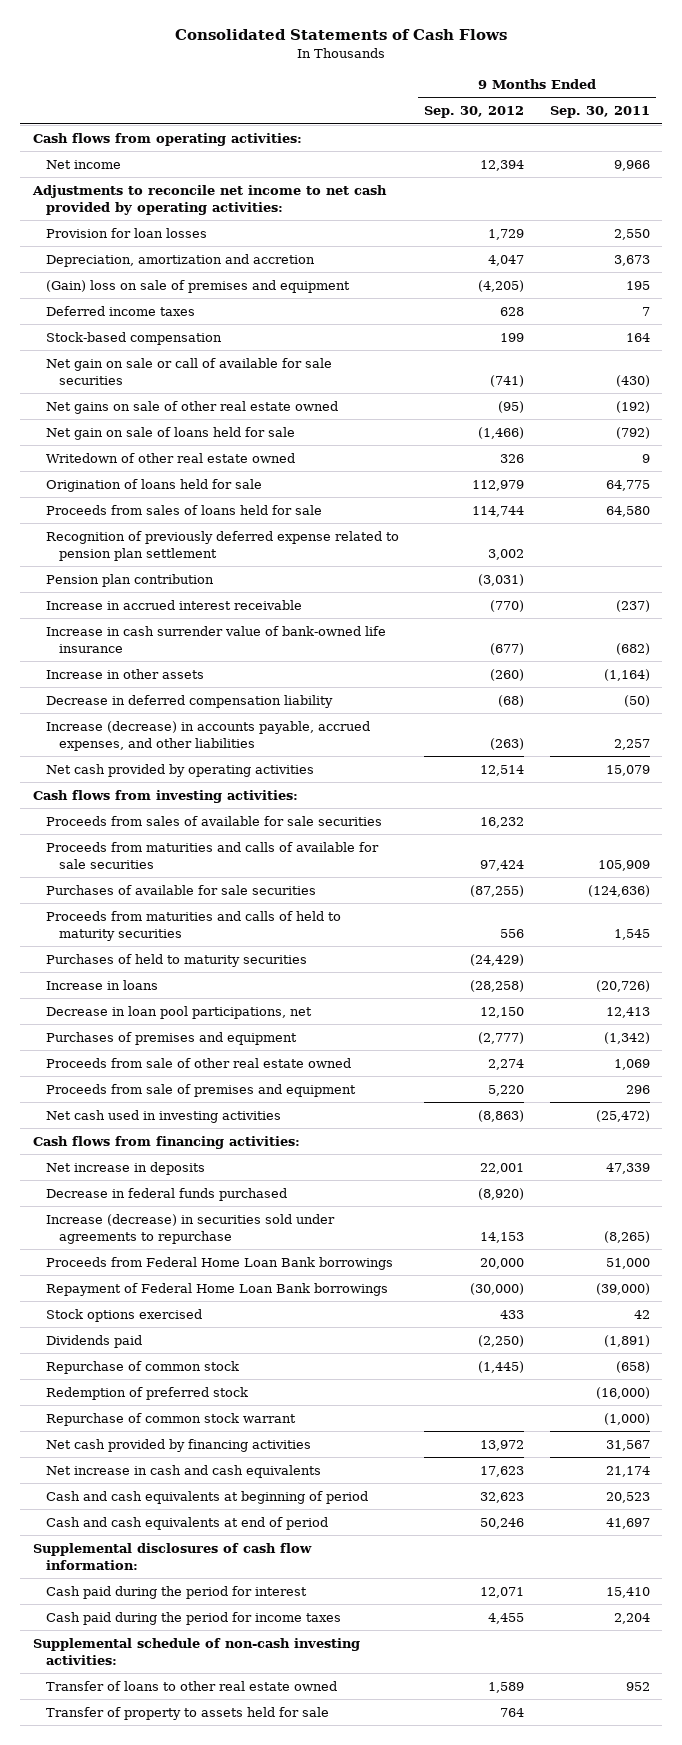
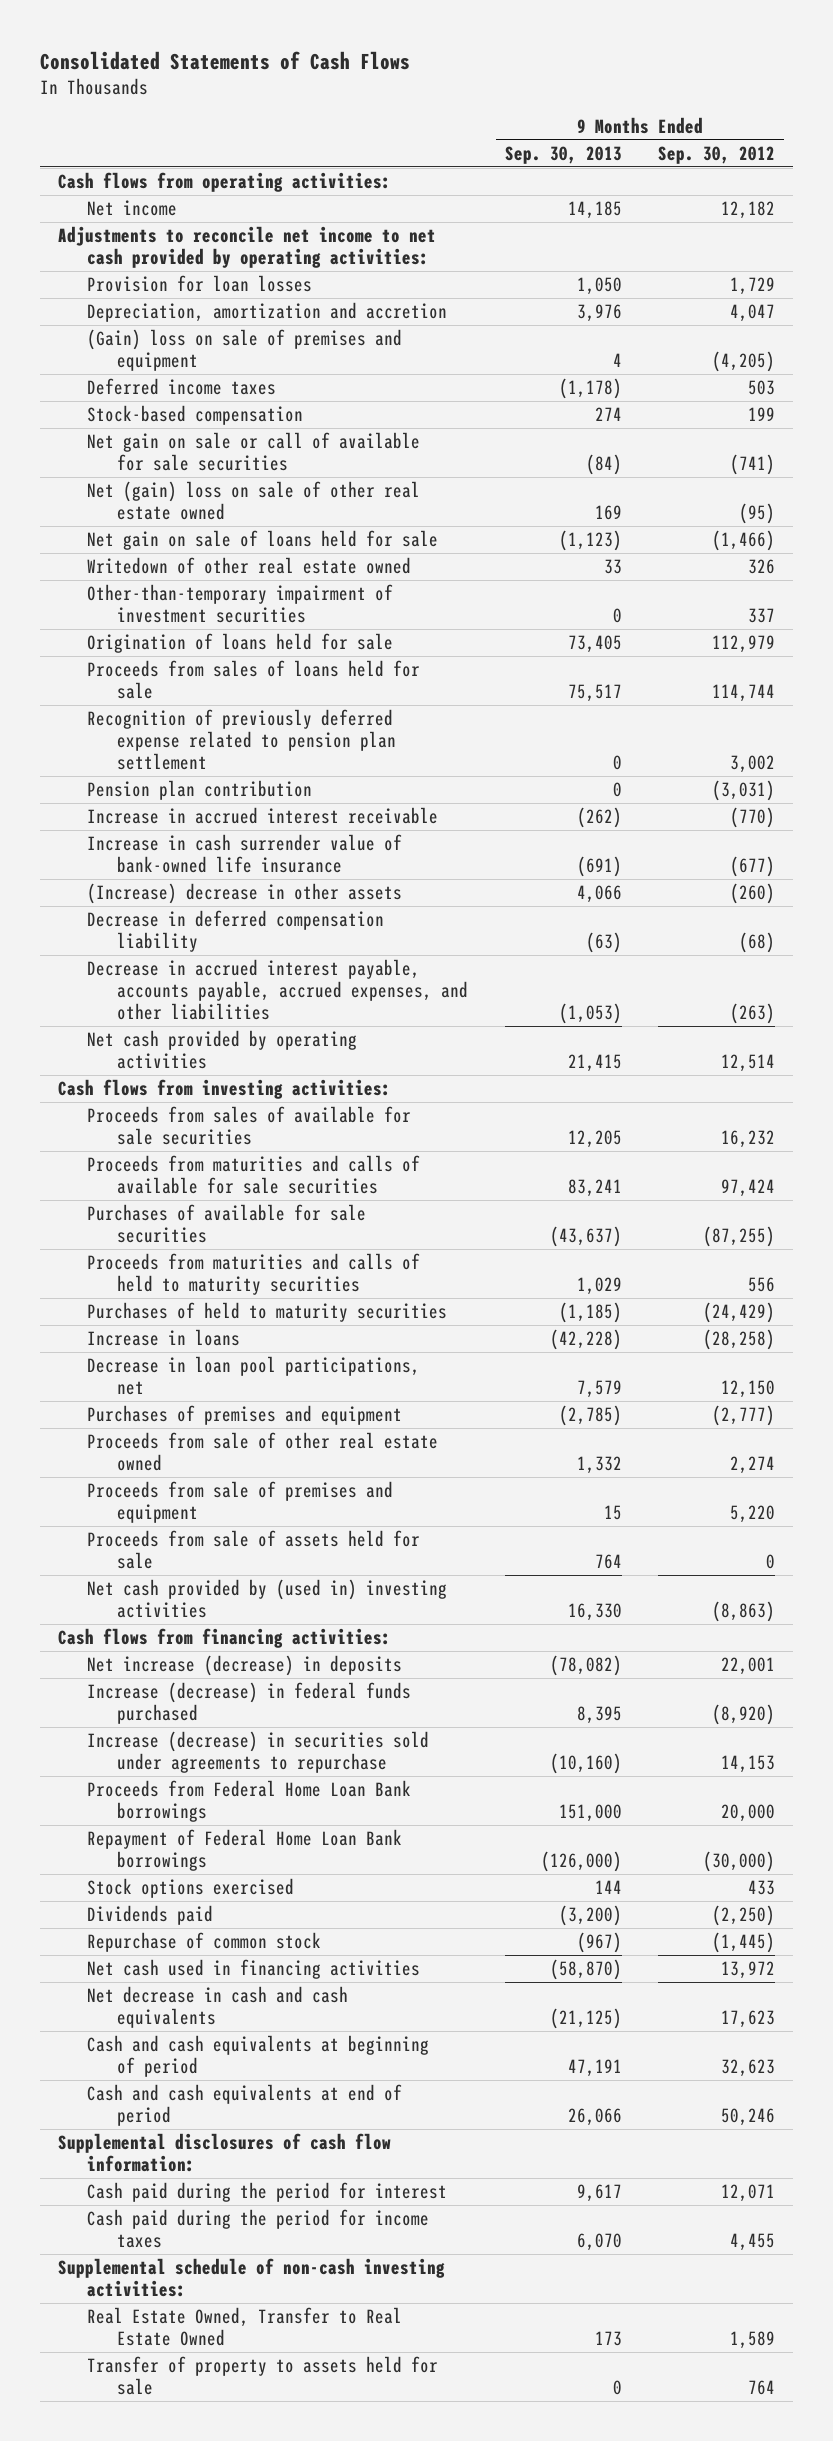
- | 9 Months Ended Sep. 30, 2012 | 9 Months Ended Sep. 30, 2011
+ | 9 Months Ended Sep. 30, 2013 | 9 Months Ended Sep. 30, 2012
- Net income | 12,394 | 9,966
+ Net income | 14,185 | 12,182
- Deferred income taxes | 628 | 7
+ Deferred income taxes | (1,178) | 503
- Net gains on sale of other real estate owned | (95) | (192)
+ Net (gain) loss on sale of other real estate owned | 169 | (95)
+ Other-than-temporary impairment of investment securities | 0 | 337
- Increase in other assets | (260) | (1,164)
+ (Increase) decrease in other assets | 4,066 | (260)
- Increase (decrease) in accounts payable, accrued expenses, and other liabilities | (263) | 2,257
+ Decrease in accrued interest payable, accounts payable, accrued expenses, and other liabilities | (1,053) | (263)
- Net cash used in investing activities | (8,863) | (25,472)
+ Proceeds from sale of assets held for sale | 764 | 0
+ Net cash provided by (used in) investing activities | 16,330 | (8,863)
- Net increase in deposits | 22,001 | 47,339
- Decrease in federal funds purchased | (8,920) |
+ Net increase (decrease) in deposits | (78,082) | 22,001
+ Increase (decrease) in federal funds purchased | 8,395 | (8,920)
- Redemption of preferred stock | | (16,000)
- Repurchase of common stock warrant | | (1,000)
- Net cash provided by financing activities | 13,972 | 31,567
- Net increase in cash and cash equivalents | 17,623 | 21,174
+ Net cash used in financing activities | (58,870) | 13,972
+ Net decrease in cash and cash equivalents | (21,125) | 17,623
- Transfer of loans to other real estate owned | 1,589 | 952
+ Real Estate Owned, Transfer to Real Estate Owned | 173 | 1,589

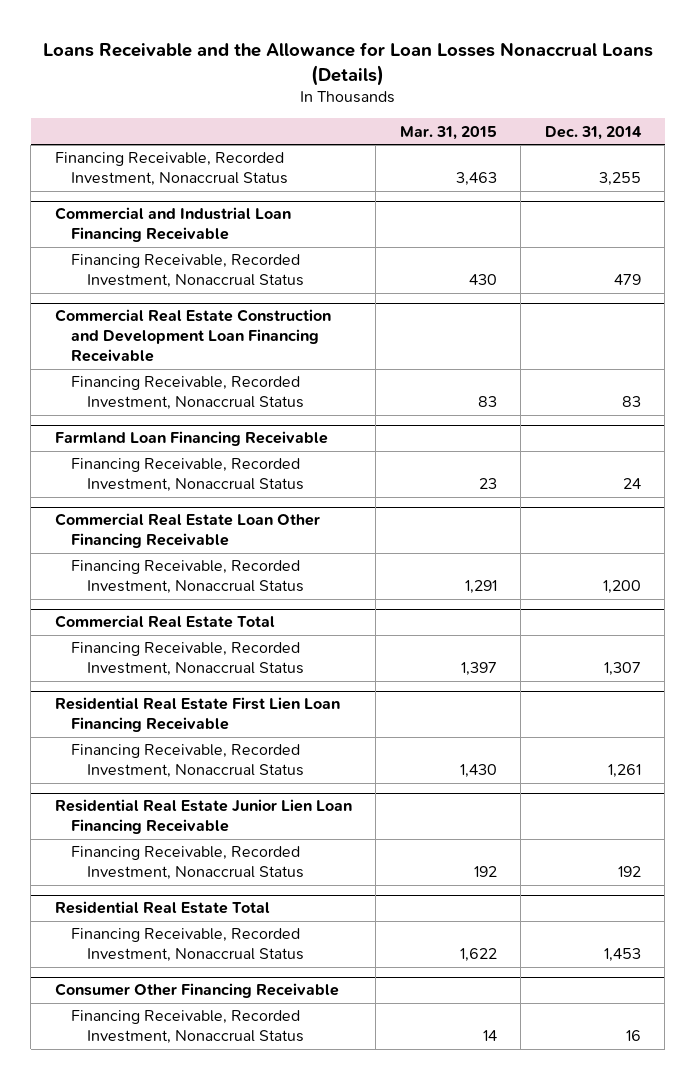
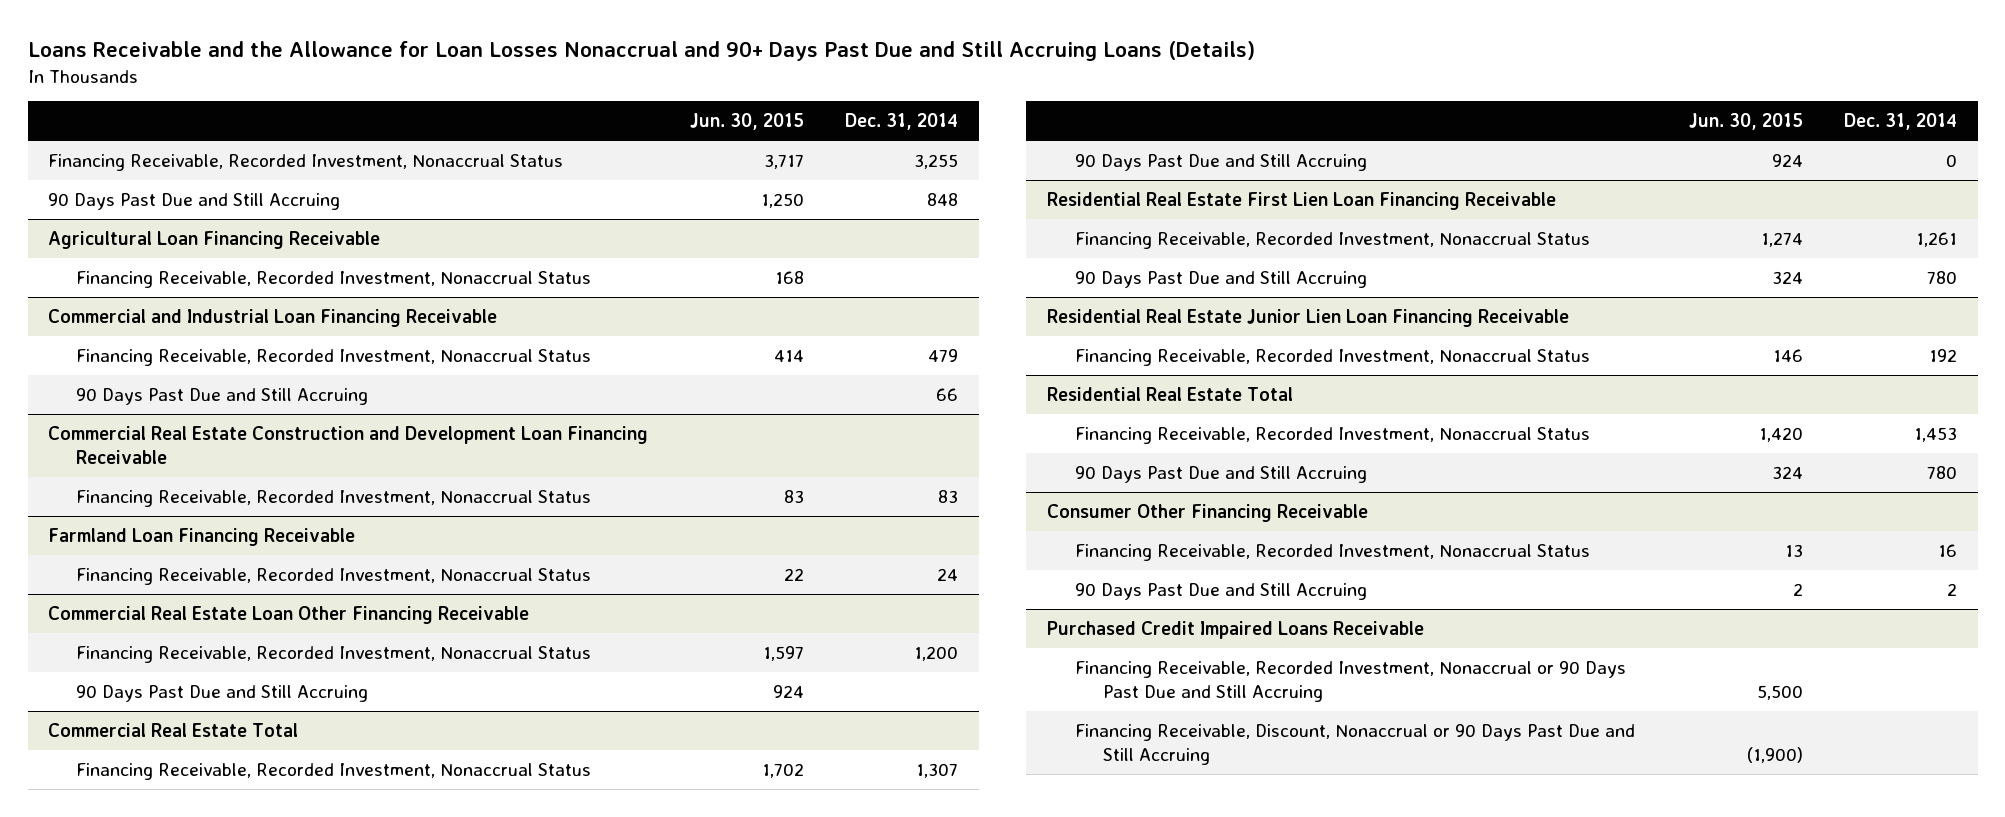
- Loans Receivable and the Allowance for Loan Losses Nonaccrual Loans (Details)
+ Loans Receivable and the Allowance for Loan Losses Nonaccrual and 90+ Days Past Due and Still Accruing Loans (Details)
- | Mar. 31, 2015 | Dec. 31, 2014
+ | Jun. 30, 2015 | Dec. 31, 2014
+ 90 Days Past Due and Still Accruing | 1,250 | 848
+ Agricultural Loan Financing Receivable
+ Financing Receivable, Recorded Investment, Nonaccrual Status | 168 |
@ Commercial and Industrial Loan Financing Receivable
+ 90 Days Past Due and Still Accruing | | 66
@ Commercial Real Estate Loan Other Financing Receivable
+ 90 Days Past Due and Still Accruing | 924 |
@ Commercial Real Estate Total
+ 90 Days Past Due and Still Accruing | 924 | 0
@ Residential Real Estate First Lien Loan Financing Receivable
+ 90 Days Past Due and Still Accruing | 324 | 780
@ Residential Real Estate Total
+ 90 Days Past Due and Still Accruing | 324 | 780
@ Consumer Other Financing Receivable
+ 90 Days Past Due and Still Accruing | 2 | 2
+ Purchased Credit Impaired Loans Receivable
+ Financing Receivable, Recorded Investment, Nonaccrual or 90 Days Past Due and Still Accruing | 5,500 |
+ Financing Receivable, Discount, Nonaccrual or 90 Days Past Due and Still Accruing | (1,900) |

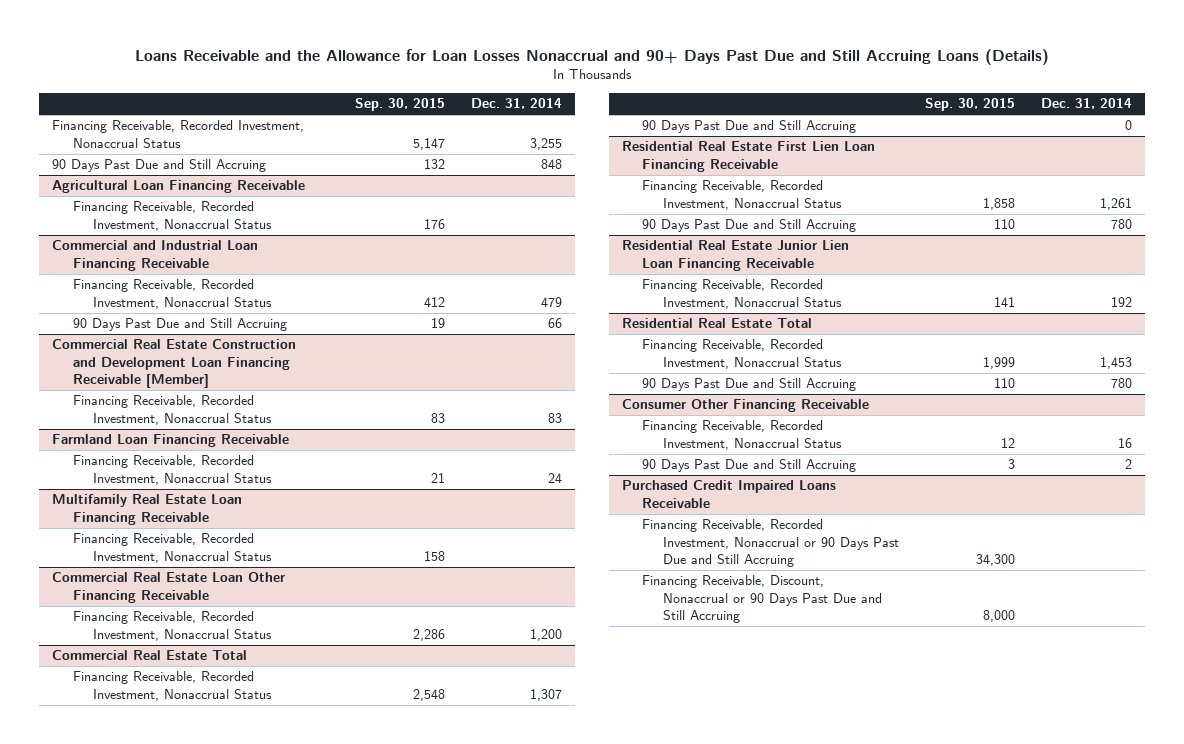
- | Jun. 30, 2015 | Dec. 31, 2014
+ | Sep. 30, 2015 | Dec. 31, 2014
- Commercial Real Estate Construction and Development Loan Financing Receivable
+ Commercial Real Estate Construction and Development Loan Financing Receivable [Member]
+ Multifamily Real Estate Loan Financing Receivable
+ Financing Receivable, Recorded Investment, Nonaccrual Status | 158 |
@ Commercial Real Estate Loan Other Financing Receivable
- 90 Days Past Due and Still Accruing | 924 |

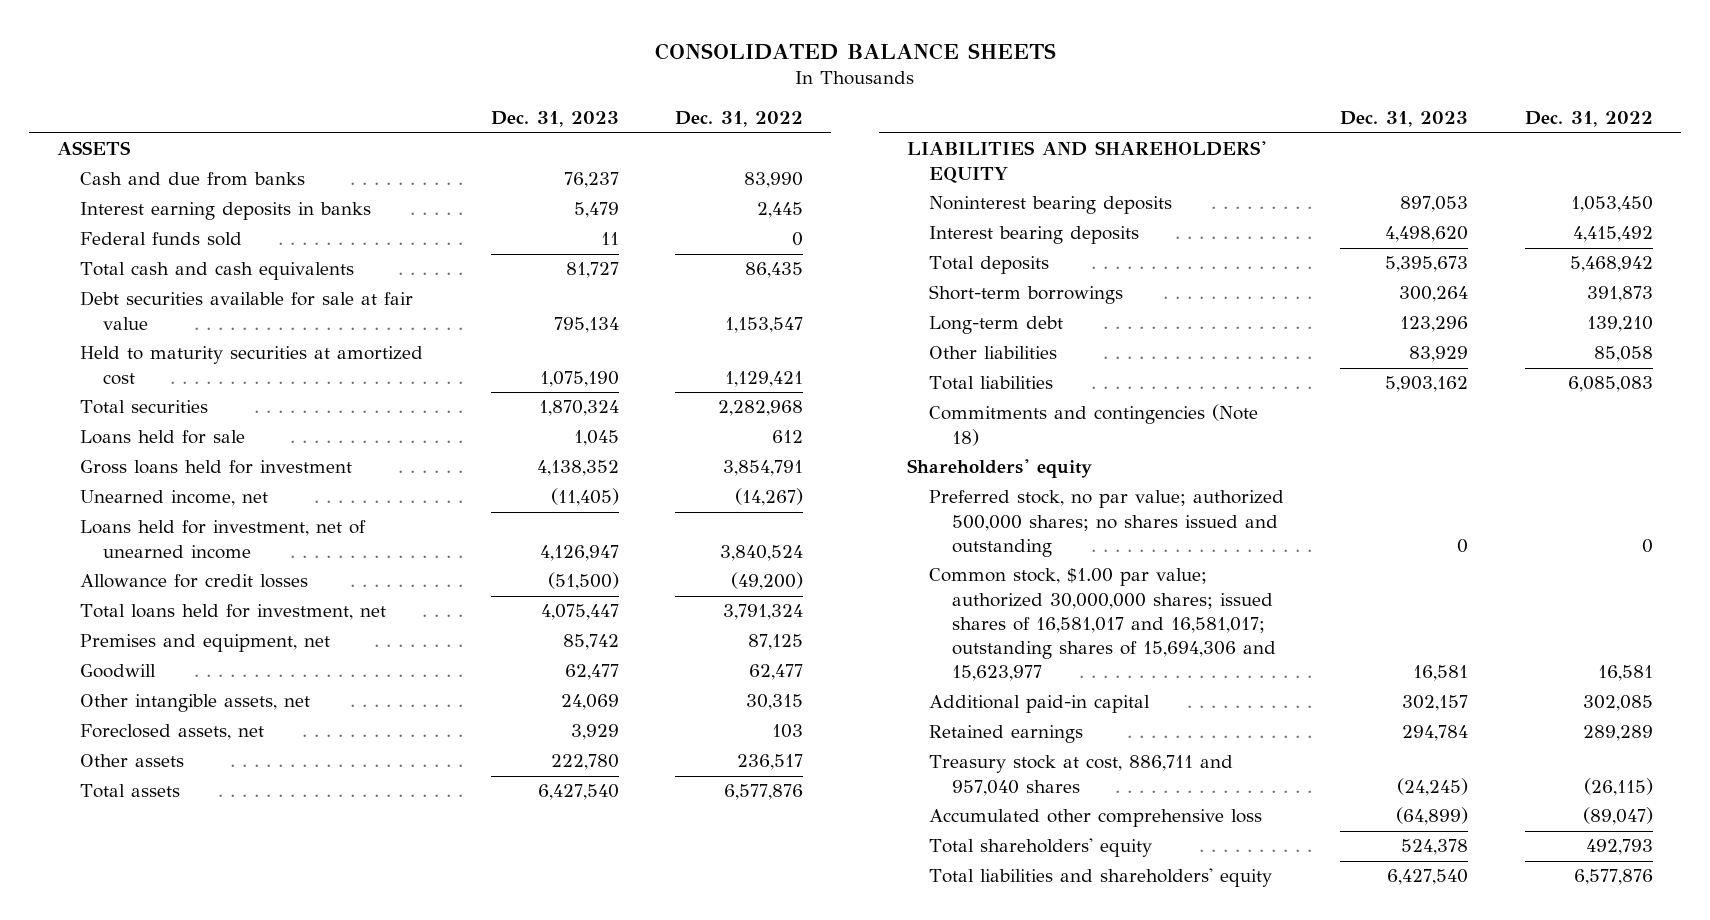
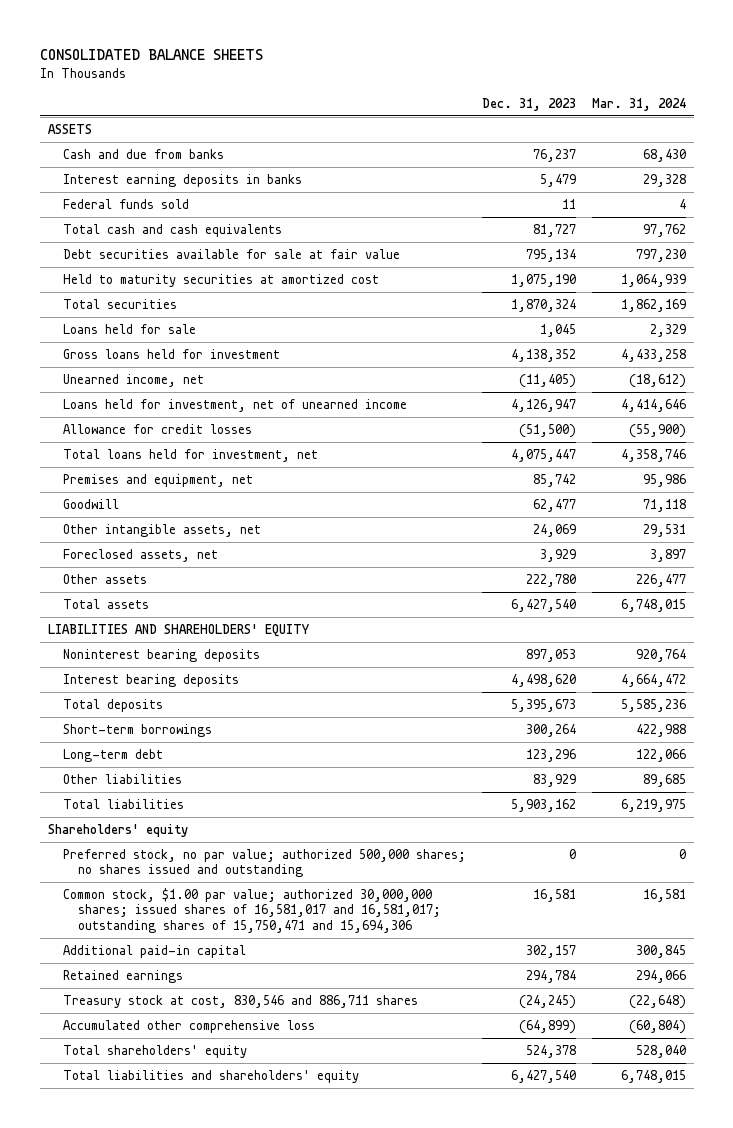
- | Dec. 31, 2023 | Dec. 31, 2022
+ | Dec. 31, 2023 | Mar. 31, 2024
- Commitments and contingencies (Note 18)
- Common stock, $1.00 par value; authorized 30,000,000 shares; issued shares of 16,581,017 and 16,581,017; outstanding shares of 15,694,306 and 15,623,977 | 16,581 | 16,581
+ Common stock, $1.00 par value; authorized 30,000,000 shares; issued shares of 16,581,017 and 16,581,017; outstanding shares of 15,750,471 and 15,694,306 | 16,581 | 16,581
- Treasury stock at cost, 886,711 and 957,040 shares | (24,245) | (26,115)
+ Treasury stock at cost, 830,546 and 886,711 shares | (24,245) | (22,648)

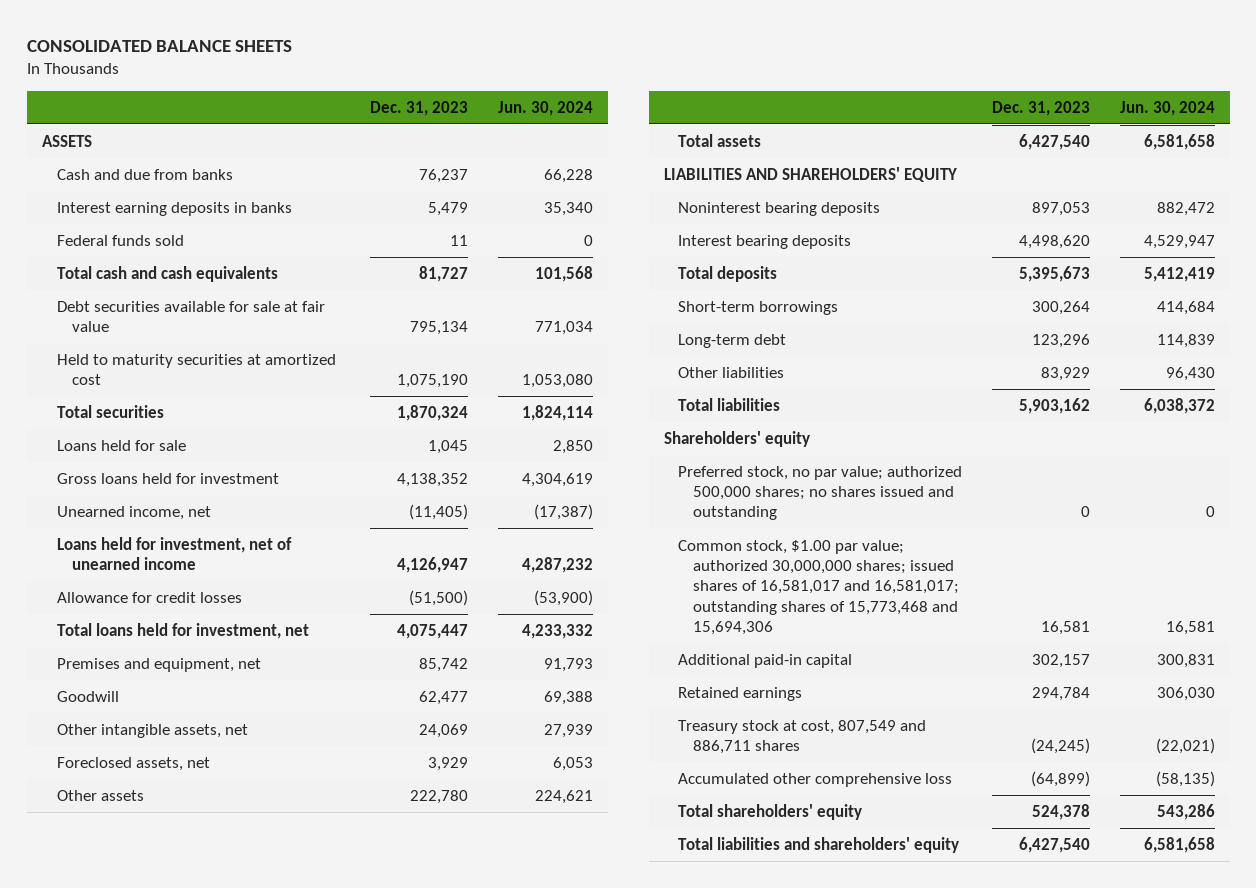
- | Dec. 31, 2023 | Mar. 31, 2024
+ | Dec. 31, 2023 | Jun. 30, 2024
- Common stock, $1.00 par value; authorized 30,000,000 shares; issued shares of 16,581,017 and 16,581,017; outstanding shares of 15,750,471 and 15,694,306 | 16,581 | 16,581
+ Common stock, $1.00 par value; authorized 30,000,000 shares; issued shares of 16,581,017 and 16,581,017; outstanding shares of 15,773,468 and 15,694,306 | 16,581 | 16,581
- Treasury stock at cost, 830,546 and 886,711 shares | (24,245) | (22,648)
+ Treasury stock at cost, 807,549 and 886,711 shares | (24,245) | (22,021)

